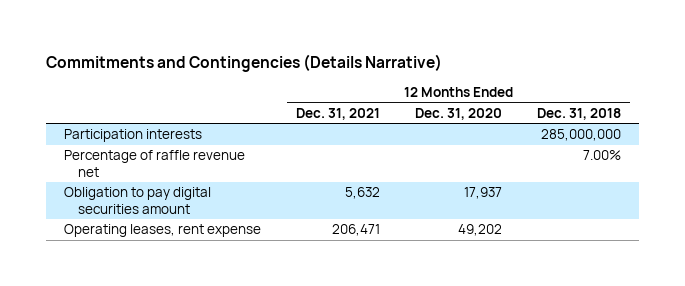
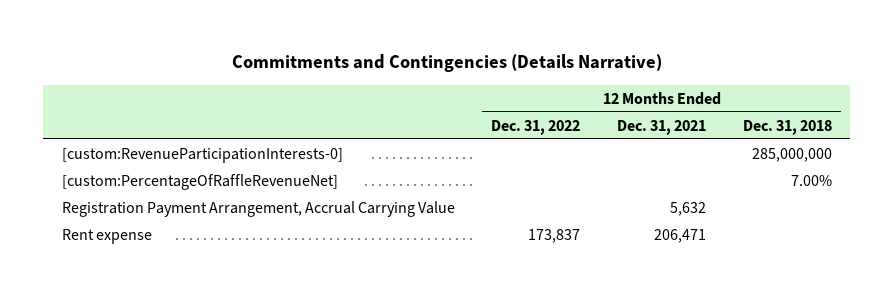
- | 12 Months Ended Dec. 31, 2021 | 12 Months Ended Dec. 31, 2020 | 12 Months Ended Dec. 31, 2018
+ | 12 Months Ended Dec. 31, 2022 | 12 Months Ended Dec. 31, 2021 | 12 Months Ended Dec. 31, 2018
- Participation interests | | | 285,000,000
- Percentage of raffle revenue net | | | 7.00%
- Obligation to pay digital securities amount | 5,632 | 17,937 |
- Operating leases, rent expense | 206,471 | 49,202 |
+ [custom:RevenueParticipationInterests-0] | | | 285,000,000
+ [custom:PercentageOfRaffleRevenueNet] | | | 7.00%
+ Registration Payment Arrangement, Accrual Carrying Value | | 5,632 |
+ Rent expense | 173,837 | 206,471 |

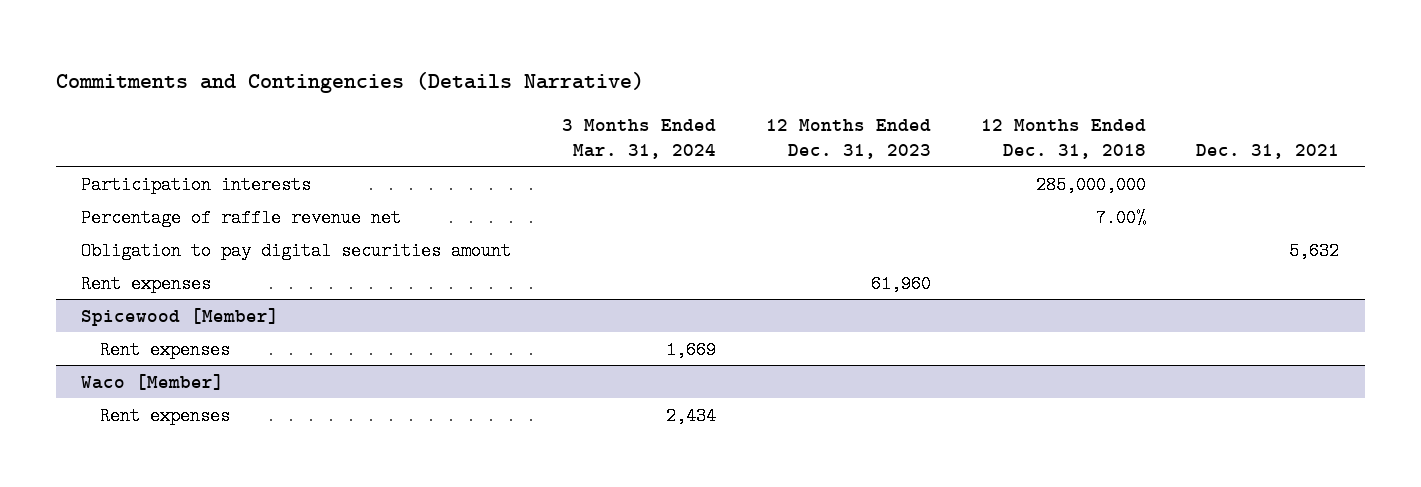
- | 12 Months Ended Dec. 31, 2022 | 12 Months Ended Dec. 31, 2021 | 12 Months Ended Dec. 31, 2018
+ | 3 Months Ended Mar. 31, 2024 | 12 Months Ended Dec. 31, 2023 | 12 Months Ended Dec. 31, 2018 | Dec. 31, 2021
- [custom:RevenueParticipationInterests-0] | | | 285,000,000
- [custom:PercentageOfRaffleRevenueNet] | | | 7.00%
- Registration Payment Arrangement, Accrual Carrying Value | | 5,632 |
- Rent expense | 173,837 | 206,471 |
+ Participation interests | | | 285,000,000 |
+ Percentage of raffle revenue net | | | 7.00% |
+ Obligation to pay digital securities amount | | | | 5,632
+ Rent expenses | | 61,960 | |
+ Spicewood [Member]
+ Rent expenses | 1,669 | | |
+ Waco [Member]
+ Rent expenses | 2,434 | | |

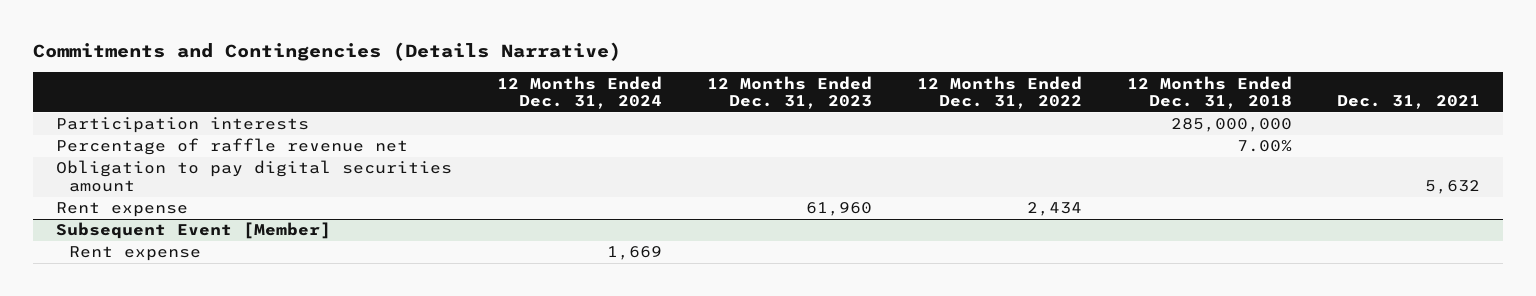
- | 3 Months Ended Mar. 31, 2024 | 12 Months Ended Dec. 31, 2023 | 12 Months Ended Dec. 31, 2018 | Dec. 31, 2021
+ | 12 Months Ended Dec. 31, 2024 | 12 Months Ended Dec. 31, 2023 | 12 Months Ended Dec. 31, 2022 | 12 Months Ended Dec. 31, 2018 | Dec. 31, 2021
- Rent expenses | | 61,960 | |
- Spicewood [Member]
- Rent expenses | 1,669 | | |
- Waco [Member]
- Rent expenses | 2,434 | | |
+ Rent expense | | 61,960 | 2,434 | |
+ Subsequent Event [Member]
+ Rent expense | 1,669 | | | |

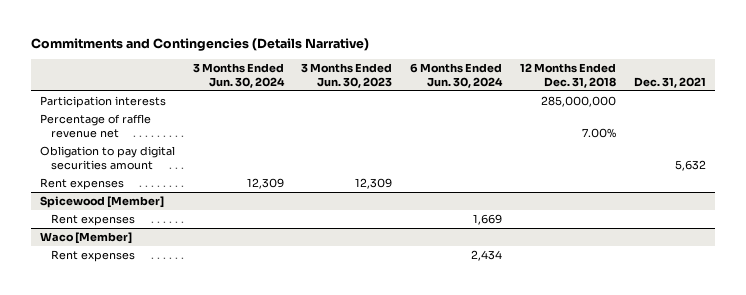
- | 12 Months Ended Dec. 31, 2024 | 12 Months Ended Dec. 31, 2023 | 12 Months Ended Dec. 31, 2022 | 12 Months Ended Dec. 31, 2018 | Dec. 31, 2021
+ | 3 Months Ended Jun. 30, 2024 | 3 Months Ended Jun. 30, 2023 | 6 Months Ended Jun. 30, 2024 | 12 Months Ended Dec. 31, 2018 | Dec. 31, 2021
- Rent expense | | 61,960 | 2,434 | |
- Subsequent Event [Member]
- Rent expense | 1,669 | | | |
+ Rent expenses | 12,309 | 12,309 | | |
+ Spicewood [Member]
+ Rent expenses | | | 1,669 | |
+ Waco [Member]
+ Rent expenses | | | 2,434 | |

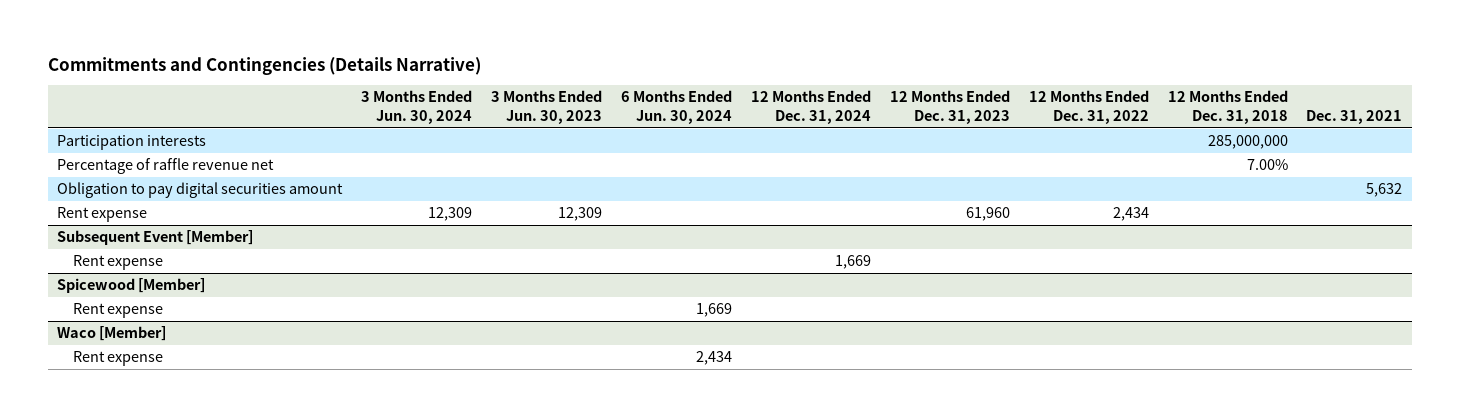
- | 3 Months Ended Jun. 30, 2024 | 3 Months Ended Jun. 30, 2023 | 6 Months Ended Jun. 30, 2024 | 12 Months Ended Dec. 31, 2018 | Dec. 31, 2021
+ | 3 Months Ended Jun. 30, 2024 | 3 Months Ended Jun. 30, 2023 | 6 Months Ended Jun. 30, 2024 | 12 Months Ended Dec. 31, 2024 | 12 Months Ended Dec. 31, 2023 | 12 Months Ended Dec. 31, 2022 | 12 Months Ended Dec. 31, 2018 | Dec. 31, 2021
- Rent expenses | 12,309 | 12,309 | | |
+ Rent expense | 12,309 | 12,309 | | | 61,960 | 2,434 | |
+ Subsequent Event [Member]
+ Rent expense | | | | 1,669 | | | |
@ Spicewood [Member]
- Rent expenses | | | 1,669 | |
+ Rent expense | | | 1,669 | | | | |
@ Waco [Member]
- Rent expenses | | | 2,434 | |
+ Rent expense | | | 2,434 | | | | |

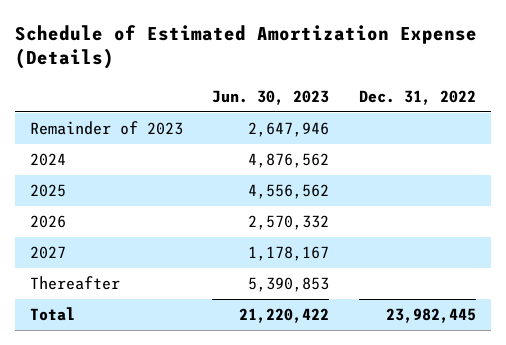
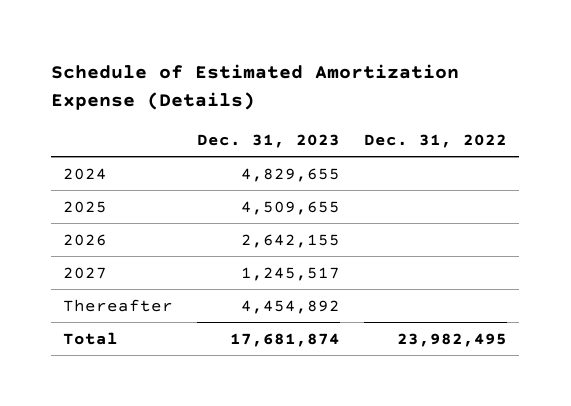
- | Jun. 30, 2023 | Dec. 31, 2022
+ | Dec. 31, 2023 | Dec. 31, 2022
- Remainder of 2023 | 2,647,946 |
- Total | 21,220,422 | 23,982,445
+ Total | 17,681,874 | 23,982,495

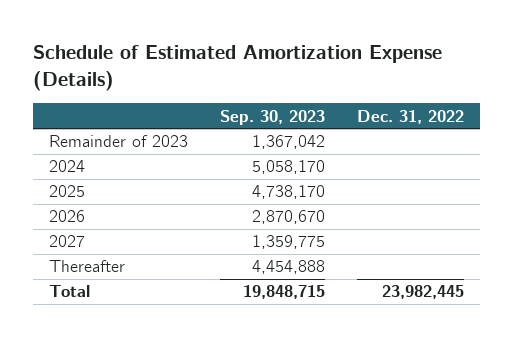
- | Dec. 31, 2023 | Dec. 31, 2022
+ | Sep. 30, 2023 | Dec. 31, 2022
+ Remainder of 2023 | 1,367,042 |
- Total | 17,681,874 | 23,982,495
+ Total | 19,848,715 | 23,982,445

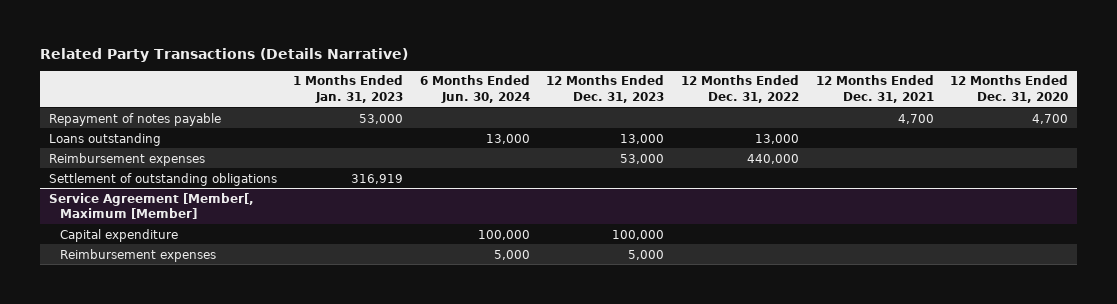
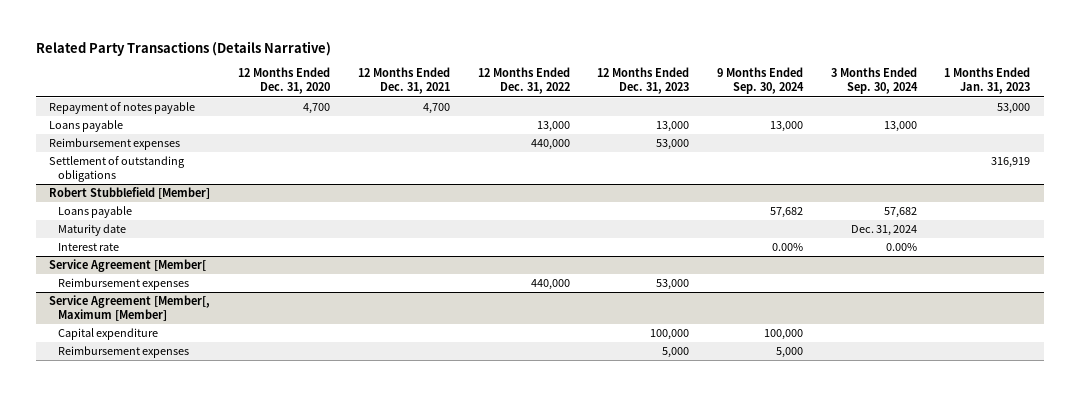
- | 1 Months Ended Jan. 31, 2023 | 6 Months Ended Jun. 30, 2024 | 12 Months Ended Dec. 31, 2023 | 12 Months Ended Dec. 31, 2022 | 12 Months Ended Dec. 31, 2021 | 12 Months Ended Dec. 31, 2020
+ | 12 Months Ended Dec. 31, 2020 | 12 Months Ended Dec. 31, 2021 | 12 Months Ended Dec. 31, 2022 | 12 Months Ended Dec. 31, 2023 | 9 Months Ended Sep. 30, 2024 | 3 Months Ended Sep. 30, 2024 | 1 Months Ended Jan. 31, 2023
- Loans outstanding | | 13,000 | 13,000 | 13,000 | |
+ Loans payable | | | 13,000 | 13,000 | 13,000 | 13,000 |
+ Robert Stubblefield [Member]
+ Loans payable | | | | | 57,682 | 57,682 |
+ Maturity date | | | | | | Dec. 31, 2024 |
+ Interest rate | | | | | 0.00% | 0.00% |
+ Service Agreement [Member[
+ Reimbursement expenses | | | 440,000 | 53,000 | | |

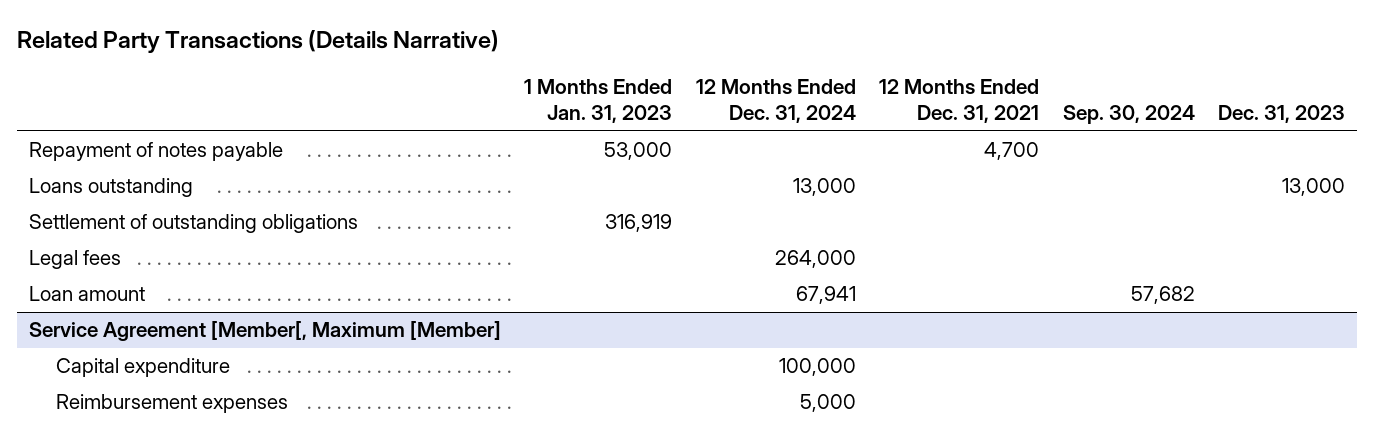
- | 12 Months Ended Dec. 31, 2020 | 12 Months Ended Dec. 31, 2021 | 12 Months Ended Dec. 31, 2022 | 12 Months Ended Dec. 31, 2023 | 9 Months Ended Sep. 30, 2024 | 3 Months Ended Sep. 30, 2024 | 1 Months Ended Jan. 31, 2023
+ | 1 Months Ended Jan. 31, 2023 | 12 Months Ended Dec. 31, 2024 | 12 Months Ended Dec. 31, 2021 | Sep. 30, 2024 | Dec. 31, 2023
- Loans payable | | | 13,000 | 13,000 | 13,000 | 13,000 |
- Reimbursement expenses | | | 440,000 | 53,000 | | |
+ Loans outstanding | | 13,000 | | | 13,000
- Robert Stubblefield [Member]
- Loans payable | | | | | 57,682 | 57,682 |
- Maturity date | | | | | | Dec. 31, 2024 |
- Interest rate | | | | | 0.00% | 0.00% |
- Service Agreement [Member[
- Reimbursement expenses | | | 440,000 | 53,000 | | |
+ Legal fees | | 264,000 | | |
+ Loan amount | | 67,941 | | 57,682 |

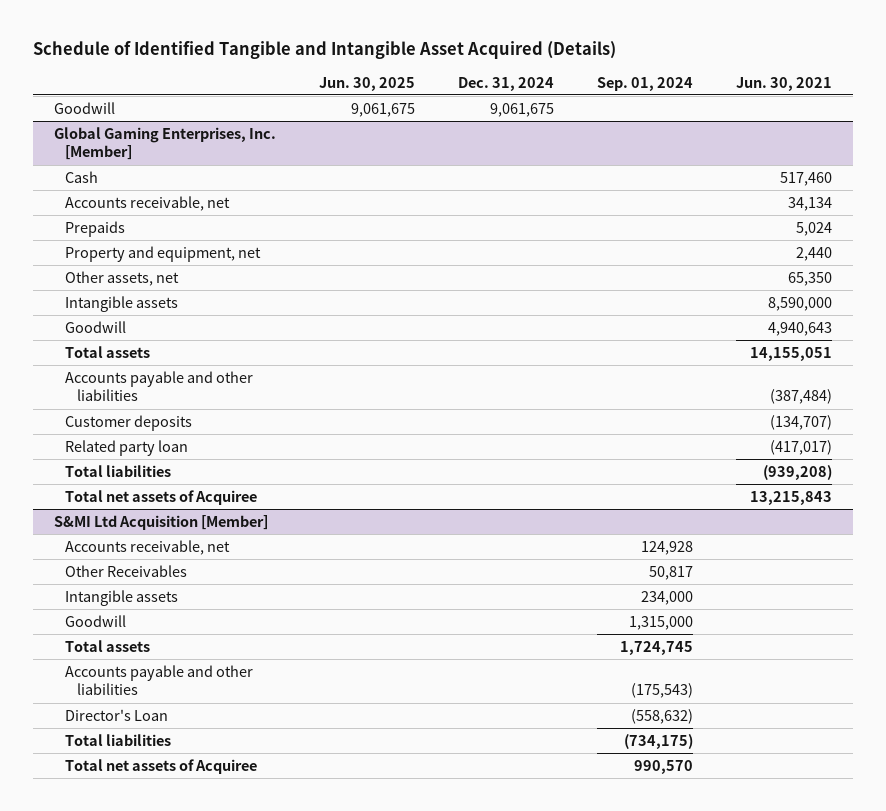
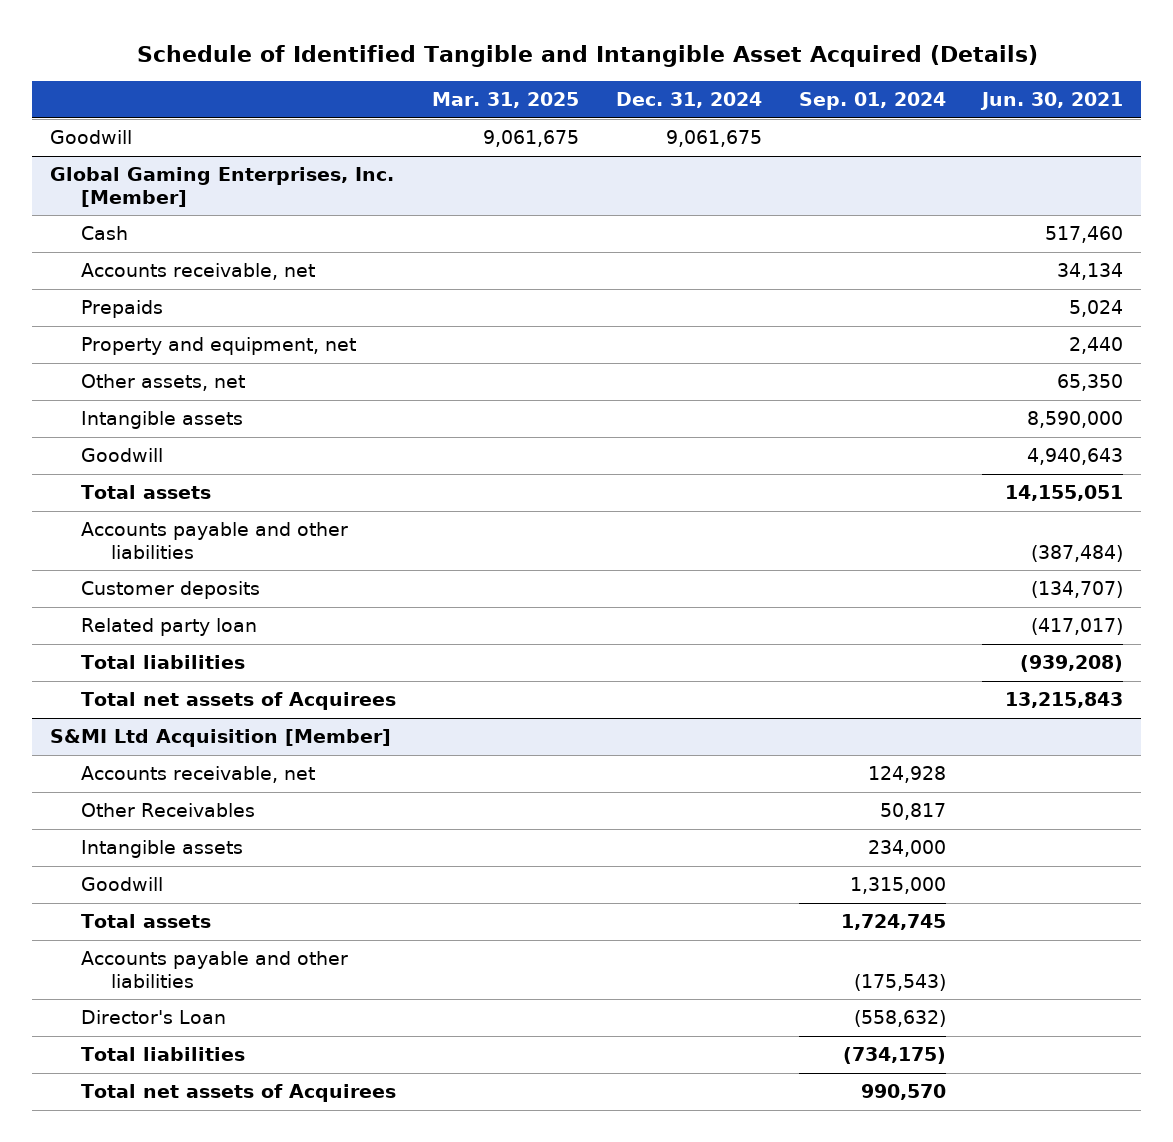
- | Jun. 30, 2025 | Dec. 31, 2024 | Sep. 01, 2024 | Jun. 30, 2021
+ | Mar. 31, 2025 | Dec. 31, 2024 | Sep. 01, 2024 | Jun. 30, 2021
@ Global Gaming Enterprises, Inc. [Member]
- Total net assets of Acquiree | | | | 13,215,843
+ Total net assets of Acquirees | | | | 13,215,843
@ S&MI Ltd Acquisition [Member]
- Total net assets of Acquiree | | | 990,570 |
+ Total net assets of Acquirees | | | 990,570 |

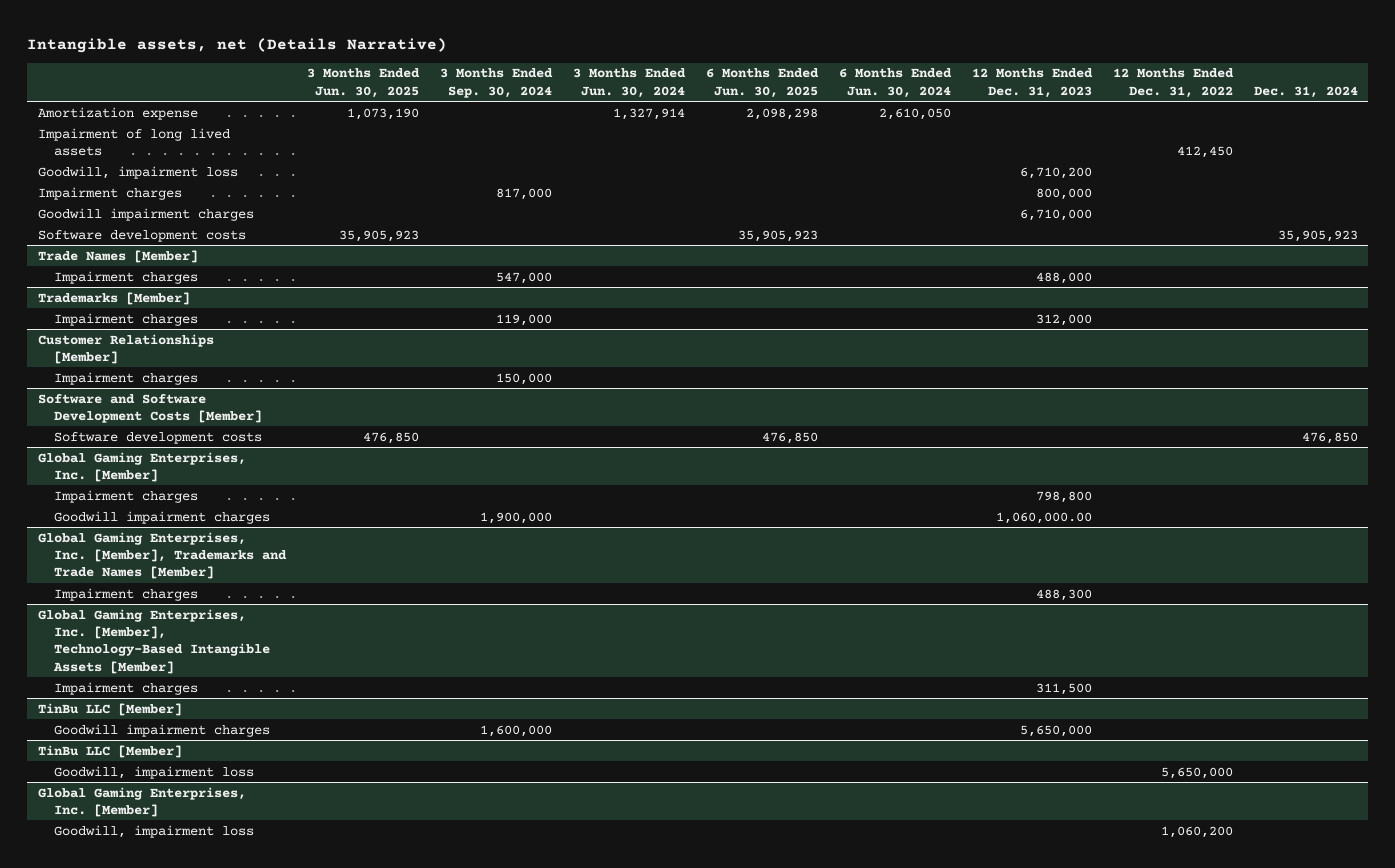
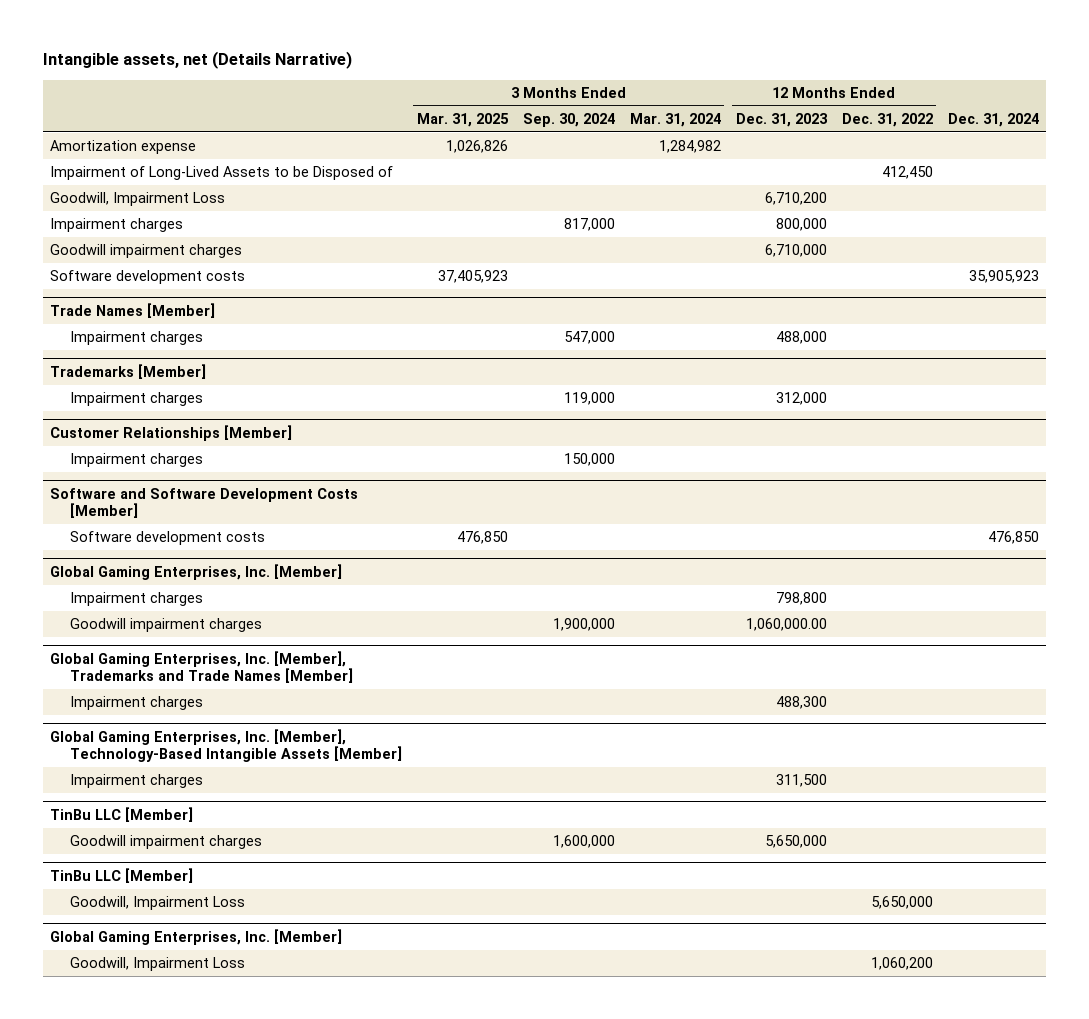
- | 3 Months Ended Jun. 30, 2025 | 3 Months Ended Sep. 30, 2024 | 3 Months Ended Jun. 30, 2024 | 6 Months Ended Jun. 30, 2025 | 6 Months Ended Jun. 30, 2024 | 12 Months Ended Dec. 31, 2023 | 12 Months Ended Dec. 31, 2022 | Dec. 31, 2024
+ | 3 Months Ended Mar. 31, 2025 | 3 Months Ended Sep. 30, 2024 | 3 Months Ended Mar. 31, 2024 | 12 Months Ended Dec. 31, 2023 | 12 Months Ended Dec. 31, 2022 | Dec. 31, 2024
- Impairment of long lived assets | | | | | | | 412,450 |
- Goodwill, impairment loss | | | | | | 6,710,200 | |
+ Impairment of Long-Lived Assets to be Disposed of | | | | | 412,450 |
+ Goodwill, Impairment Loss | | | | 6,710,200 | |
@ TinBu LLC [Member]
- Goodwill, impairment loss | | | | | | | 5,650,000 |
+ Goodwill, Impairment Loss | | | | | 5,650,000 |
@ Global Gaming Enterprises, Inc. [Member]
- Goodwill, impairment loss | | | | | | | 1,060,200 |
+ Goodwill, Impairment Loss | | | | | 1,060,200 |

